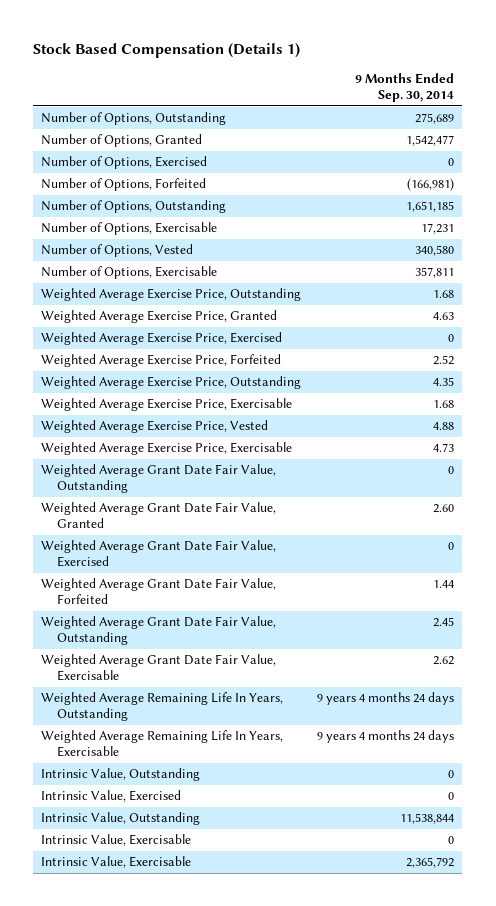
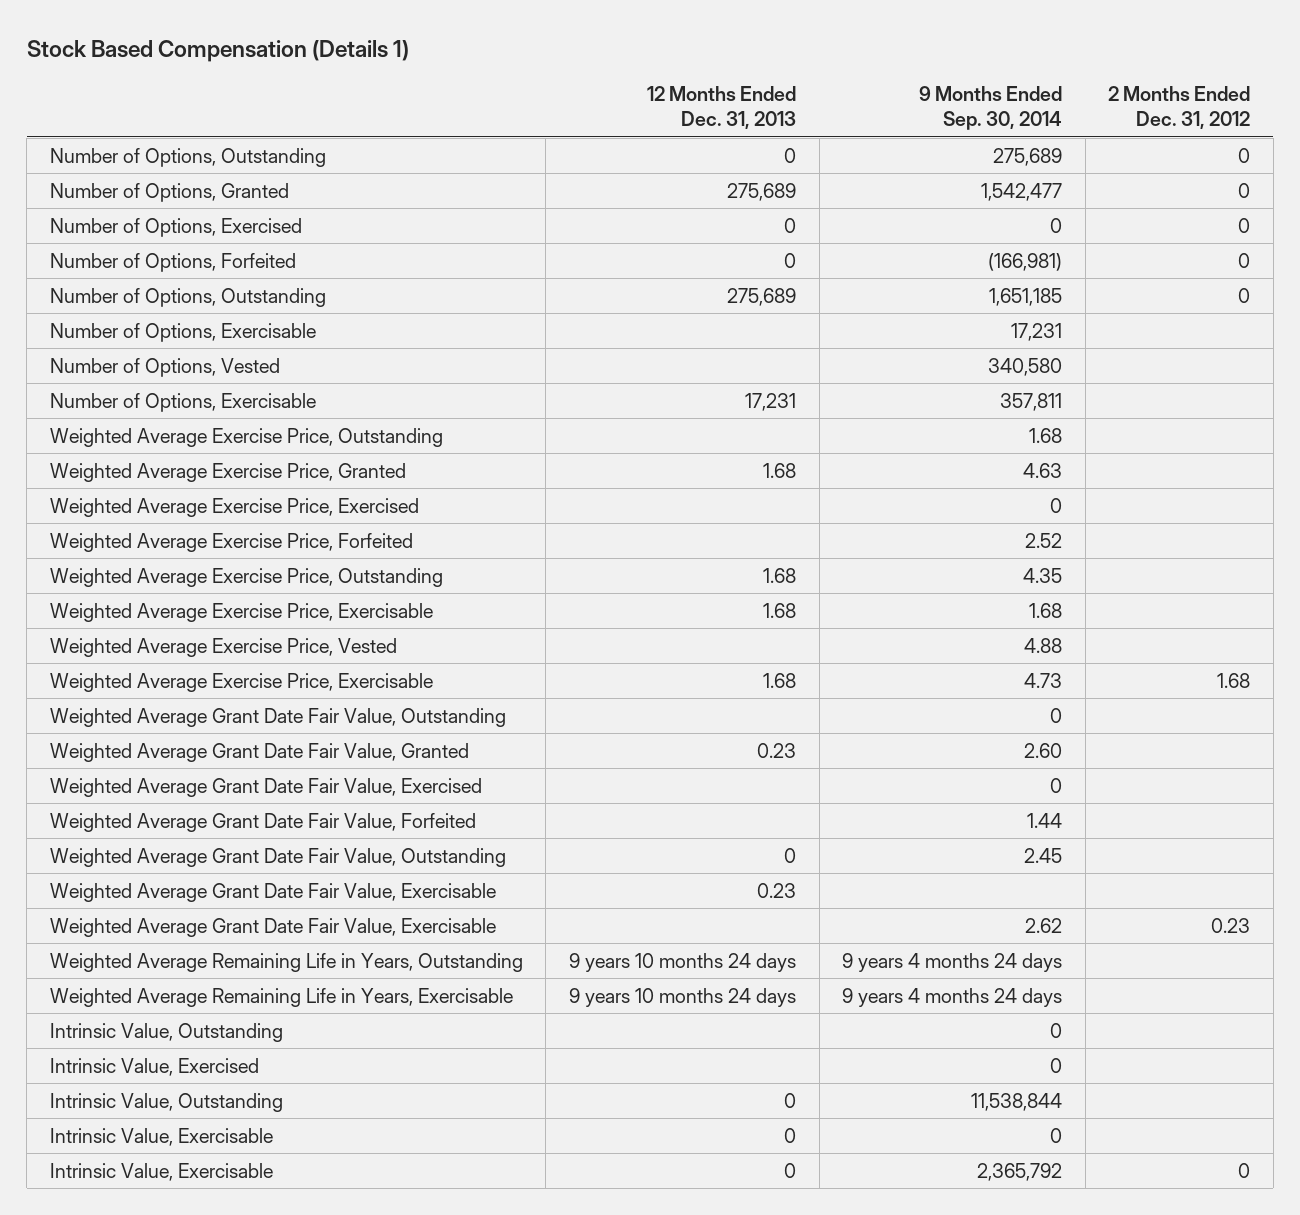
- | 9 Months Ended Sep. 30, 2014
+ | 12 Months Ended Dec. 31, 2013 | 9 Months Ended Sep. 30, 2014 | 2 Months Ended Dec. 31, 2012
+ Weighted Average Grant Date Fair Value, Exercisable | 0.23 | |
- Weighted Average Remaining Life In Years, Outstanding | 9 years 4 months 24 days
- Weighted Average Remaining Life In Years, Exercisable | 9 years 4 months 24 days
+ Weighted Average Remaining Life in Years, Outstanding | 9 years 10 months 24 days | 9 years 4 months 24 days |
+ Weighted Average Remaining Life in Years, Exercisable | 9 years 10 months 24 days | 9 years 4 months 24 days |

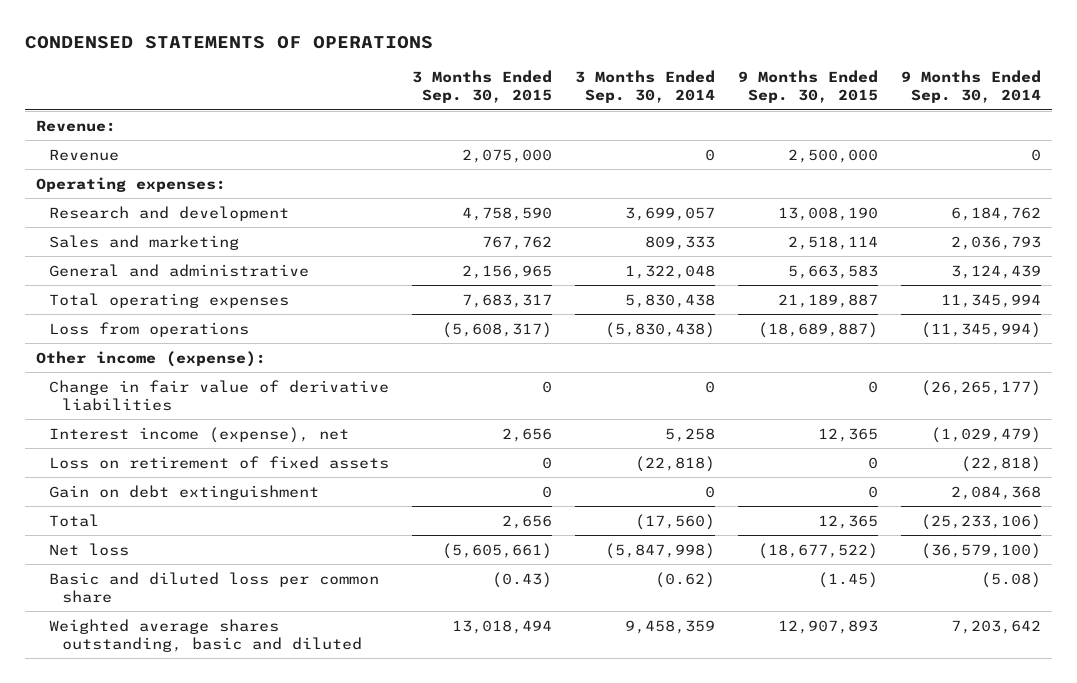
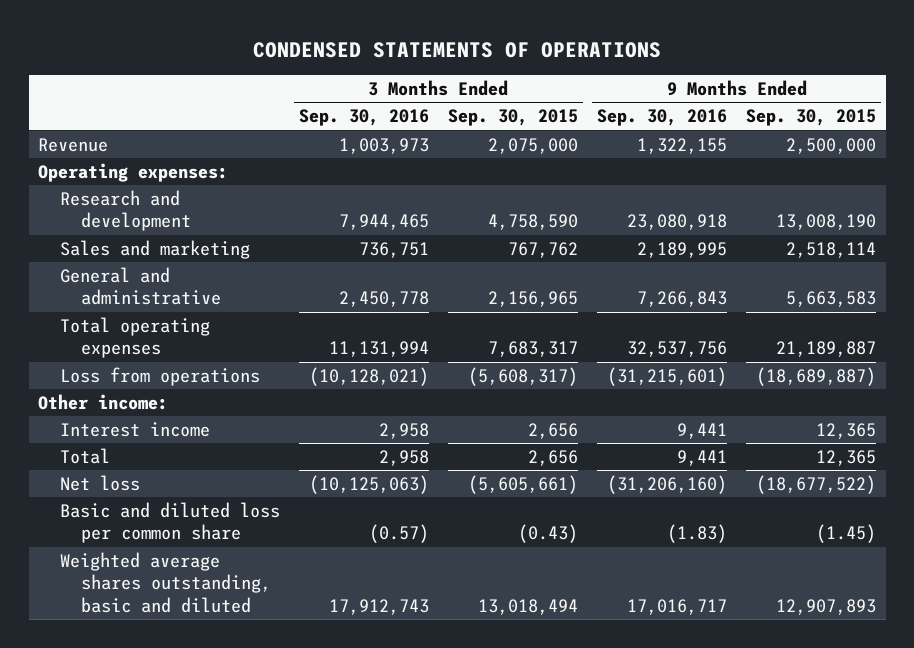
- | 3 Months Ended Sep. 30, 2015 | 3 Months Ended Sep. 30, 2014 | 9 Months Ended Sep. 30, 2015 | 9 Months Ended Sep. 30, 2014
+ | 3 Months Ended Sep. 30, 2016 | 3 Months Ended Sep. 30, 2015 | 9 Months Ended Sep. 30, 2016 | 9 Months Ended Sep. 30, 2015
- Revenue:
- Other income (expense):
- Change in fair value of derivative liabilities | 0 | 0 | 0 | (26,265,177)
- Interest income (expense), net | 2,656 | 5,258 | 12,365 | (1,029,479)
- Loss on retirement of fixed assets | 0 | (22,818) | 0 | (22,818)
- Gain on debt extinguishment | 0 | 0 | 0 | 2,084,368
+ Other income:
+ Interest income | 2,958 | 2,656 | 9,441 | 12,365

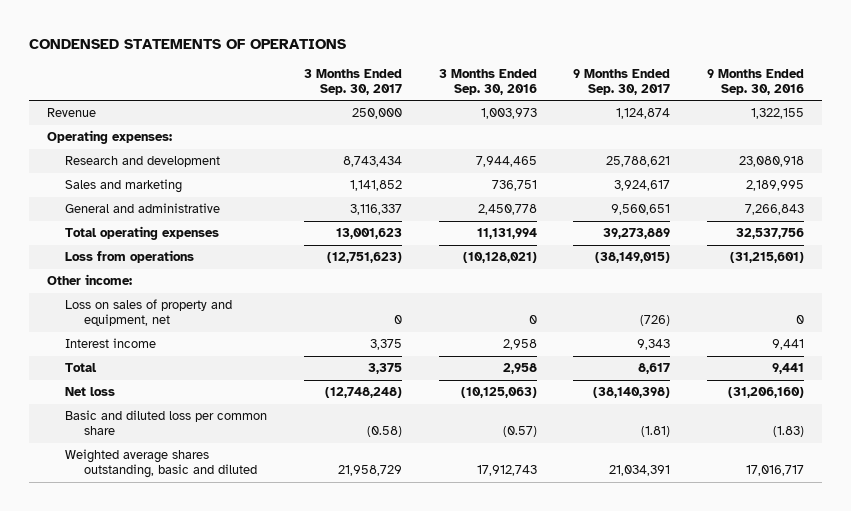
- | 3 Months Ended Sep. 30, 2016 | 3 Months Ended Sep. 30, 2015 | 9 Months Ended Sep. 30, 2016 | 9 Months Ended Sep. 30, 2015
+ | 3 Months Ended Sep. 30, 2017 | 3 Months Ended Sep. 30, 2016 | 9 Months Ended Sep. 30, 2017 | 9 Months Ended Sep. 30, 2016
+ Loss on sales of property and equipment, net | 0 | 0 | (726) | 0

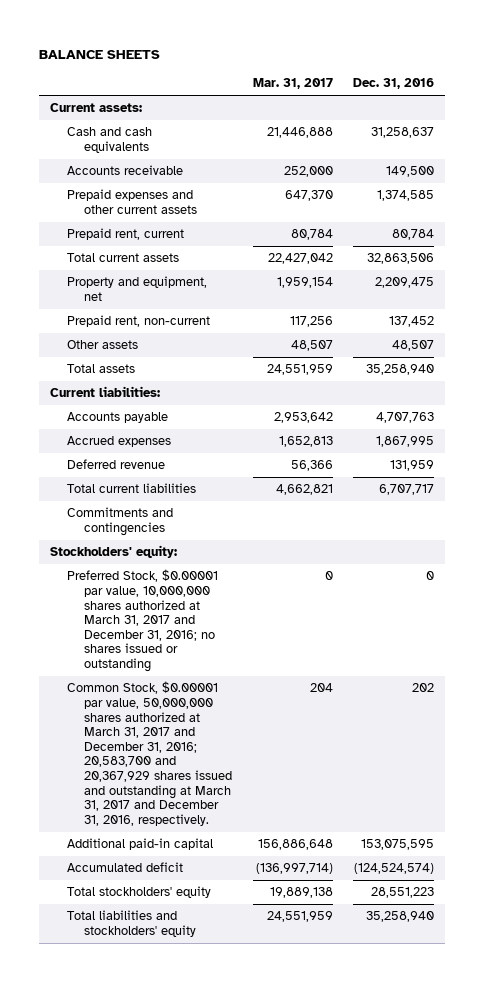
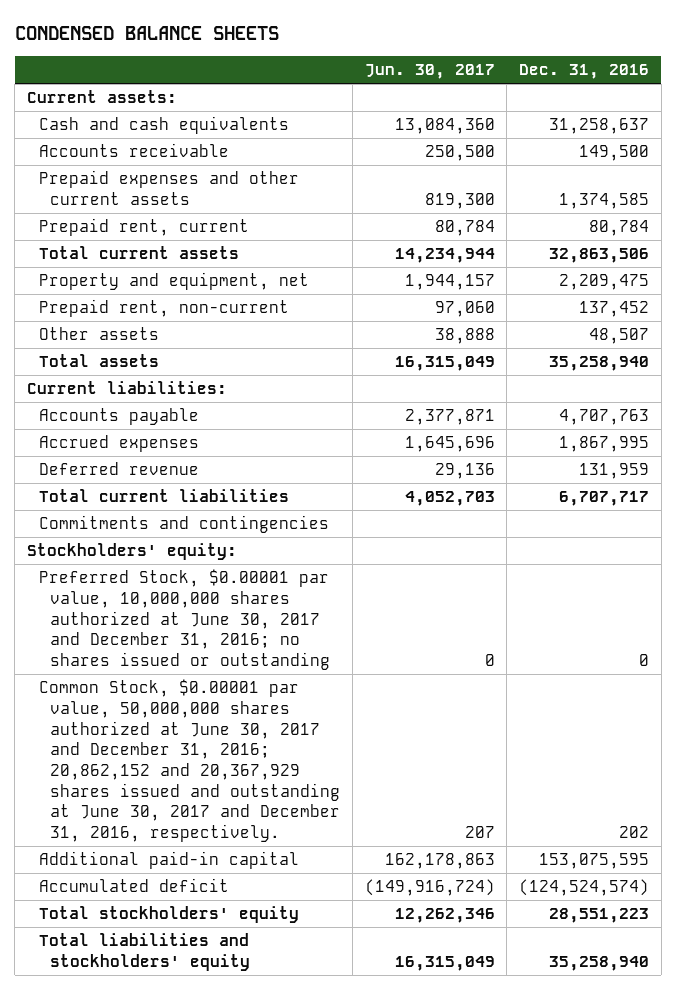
- BALANCE SHEETS
+ CONDENSED BALANCE SHEETS
- | Mar. 31, 2017 | Dec. 31, 2016
+ | Jun. 30, 2017 | Dec. 31, 2016
- Preferred Stock, $0.00001 par value, 10,000,000 shares authorized at March 31, 2017 and December 31, 2016; no shares issued or outstanding | 0 | 0
- Common Stock, $0.00001 par value, 50,000,000 shares authorized at March 31, 2017 and December 31, 2016; 20,583,700 and 20,367,929 shares issued and outstanding at March 31, 2017 and December 31, 2016, respectively. | 204 | 202
+ Preferred Stock, $0.00001 par value, 10,000,000 shares authorized at June 30, 2017 and December 31, 2016; no shares issued or outstanding | 0 | 0
+ Common Stock, $0.00001 par value, 50,000,000 shares authorized at June 30, 2017 and December 31, 2016; 20,862,152 and 20,367,929 shares issued and outstanding at June 30, 2017 and December 31, 2016, respectively. | 207 | 202

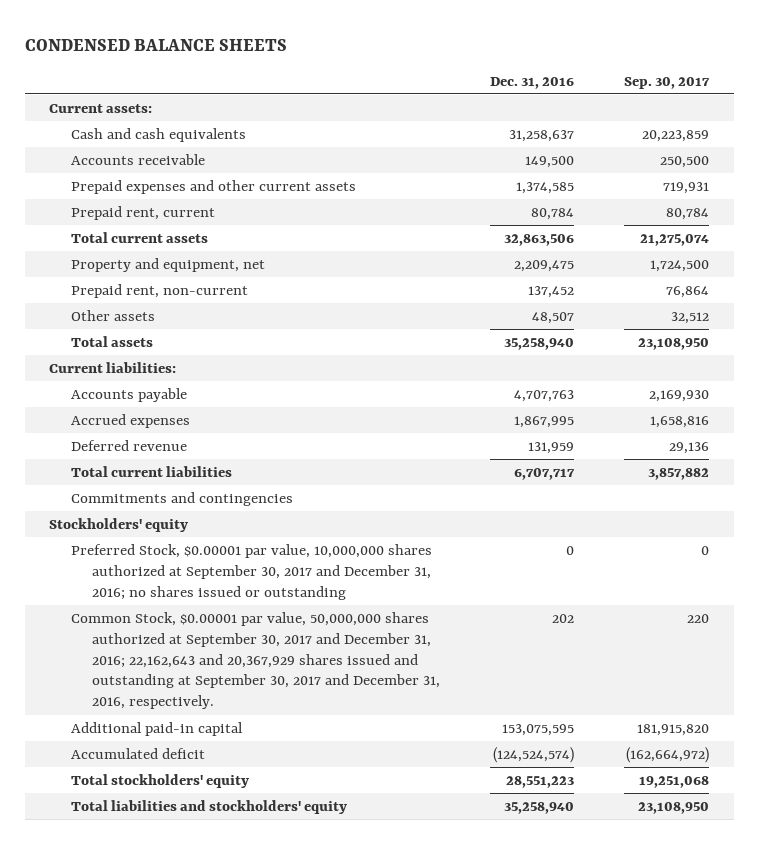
- | Jun. 30, 2017 | Dec. 31, 2016
+ | Dec. 31, 2016 | Sep. 30, 2017
- Stockholders' equity:
- Preferred Stock, $0.00001 par value, 10,000,000 shares authorized at June 30, 2017 and December 31, 2016; no shares issued or outstanding | 0 | 0
- Common Stock, $0.00001 par value, 50,000,000 shares authorized at June 30, 2017 and December 31, 2016; 20,862,152 and 20,367,929 shares issued and outstanding at June 30, 2017 and December 31, 2016, respectively. | 207 | 202
+ Stockholders' equity
+ Preferred Stock, $0.00001 par value, 10,000,000 shares authorized at September 30, 2017 and December 31, 2016; no shares issued or outstanding | 0 | 0
+ Common Stock, $0.00001 par value, 50,000,000 shares authorized at September 30, 2017 and December 31, 2016; 22,162,643 and 20,367,929 shares issued and outstanding at September 30, 2017 and December 31, 2016, respectively. | 202 | 220

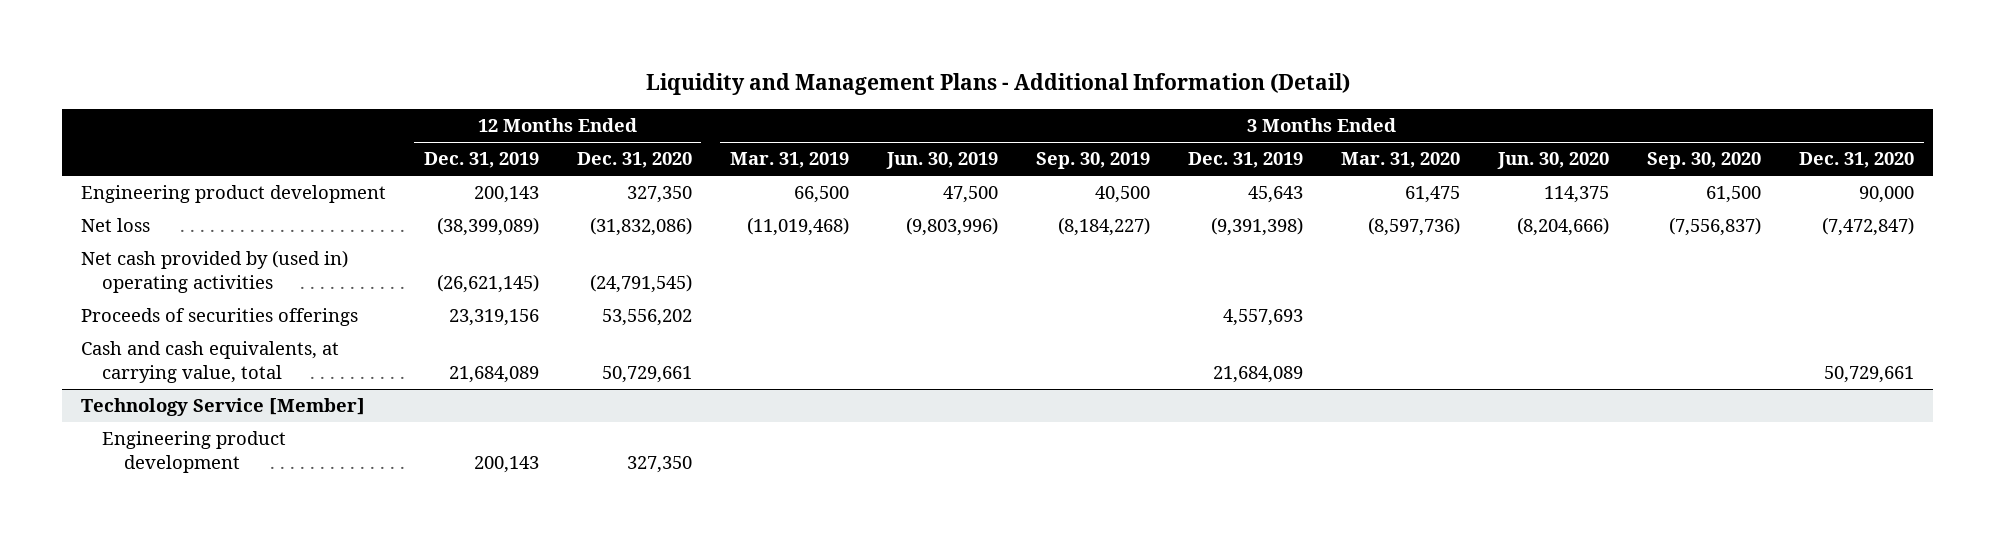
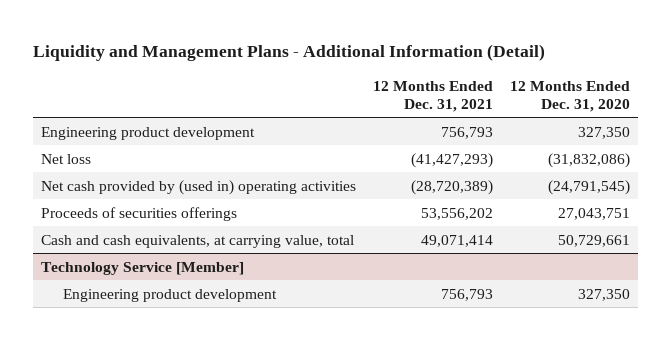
- | 12 Months Ended Dec. 31, 2019 | 12 Months Ended Dec. 31, 2020 | 3 Months Ended Mar. 31, 2019 | 3 Months Ended Jun. 30, 2019 | 3 Months Ended Sep. 30, 2019 | 3 Months Ended Dec. 31, 2019 | 3 Months Ended Mar. 31, 2020 | 3 Months Ended Jun. 30, 2020 | 3 Months Ended Sep. 30, 2020 | 3 Months Ended Dec. 31, 2020
+ | 12 Months Ended Dec. 31, 2021 | 12 Months Ended Dec. 31, 2020
- Proceeds of securities offerings | 23,319,156 | 53,556,202 | | | | 4,557,693 | | | |
+ Proceeds of securities offerings | 53,556,202 | 27,043,751

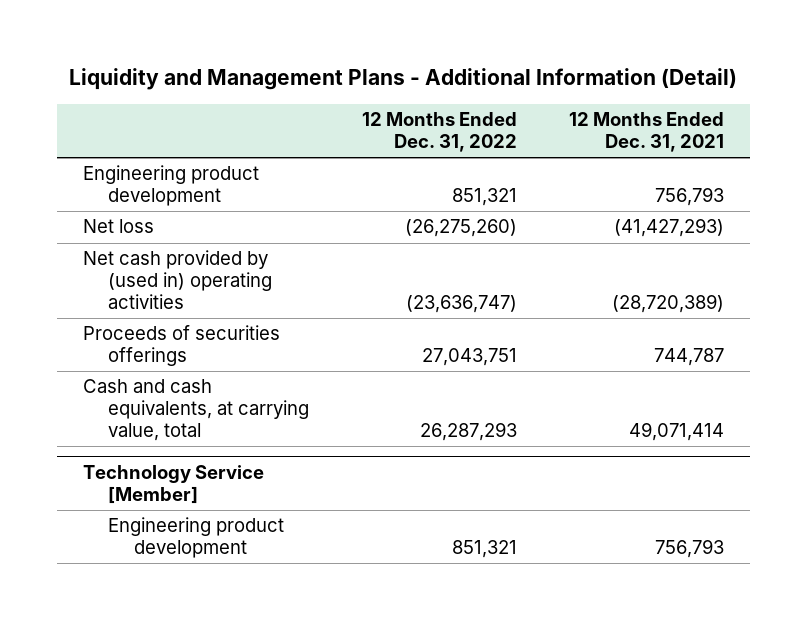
- | 12 Months Ended Dec. 31, 2021 | 12 Months Ended Dec. 31, 2020
+ | 12 Months Ended Dec. 31, 2022 | 12 Months Ended Dec. 31, 2021
- Proceeds of securities offerings | 53,556,202 | 27,043,751
+ Proceeds of securities offerings | 27,043,751 | 744,787

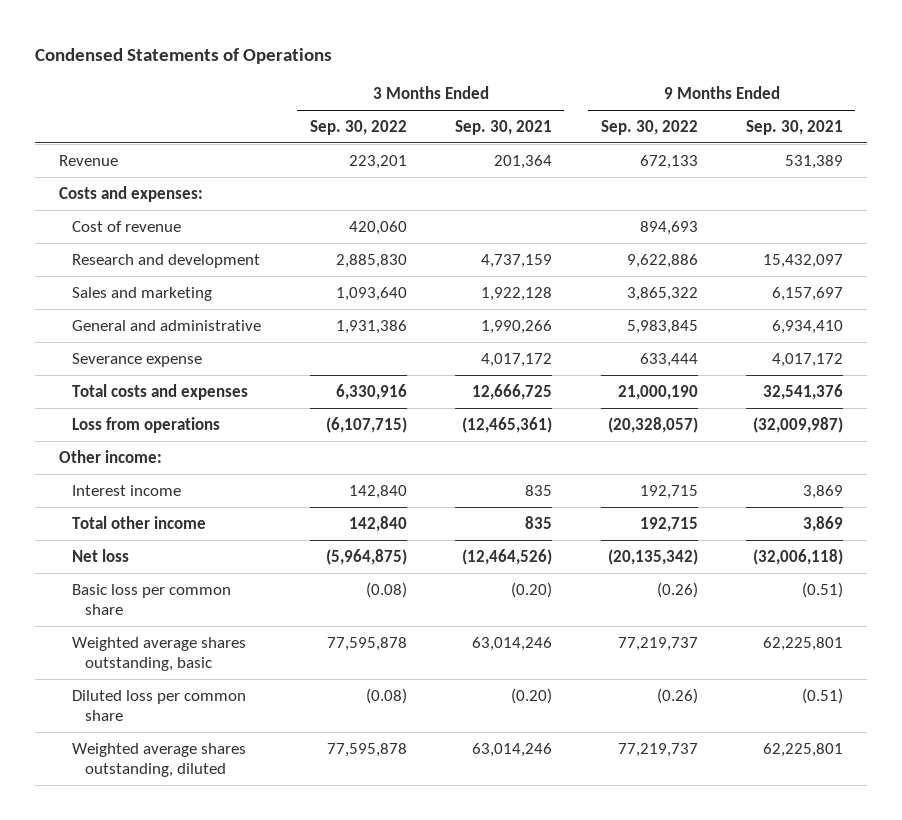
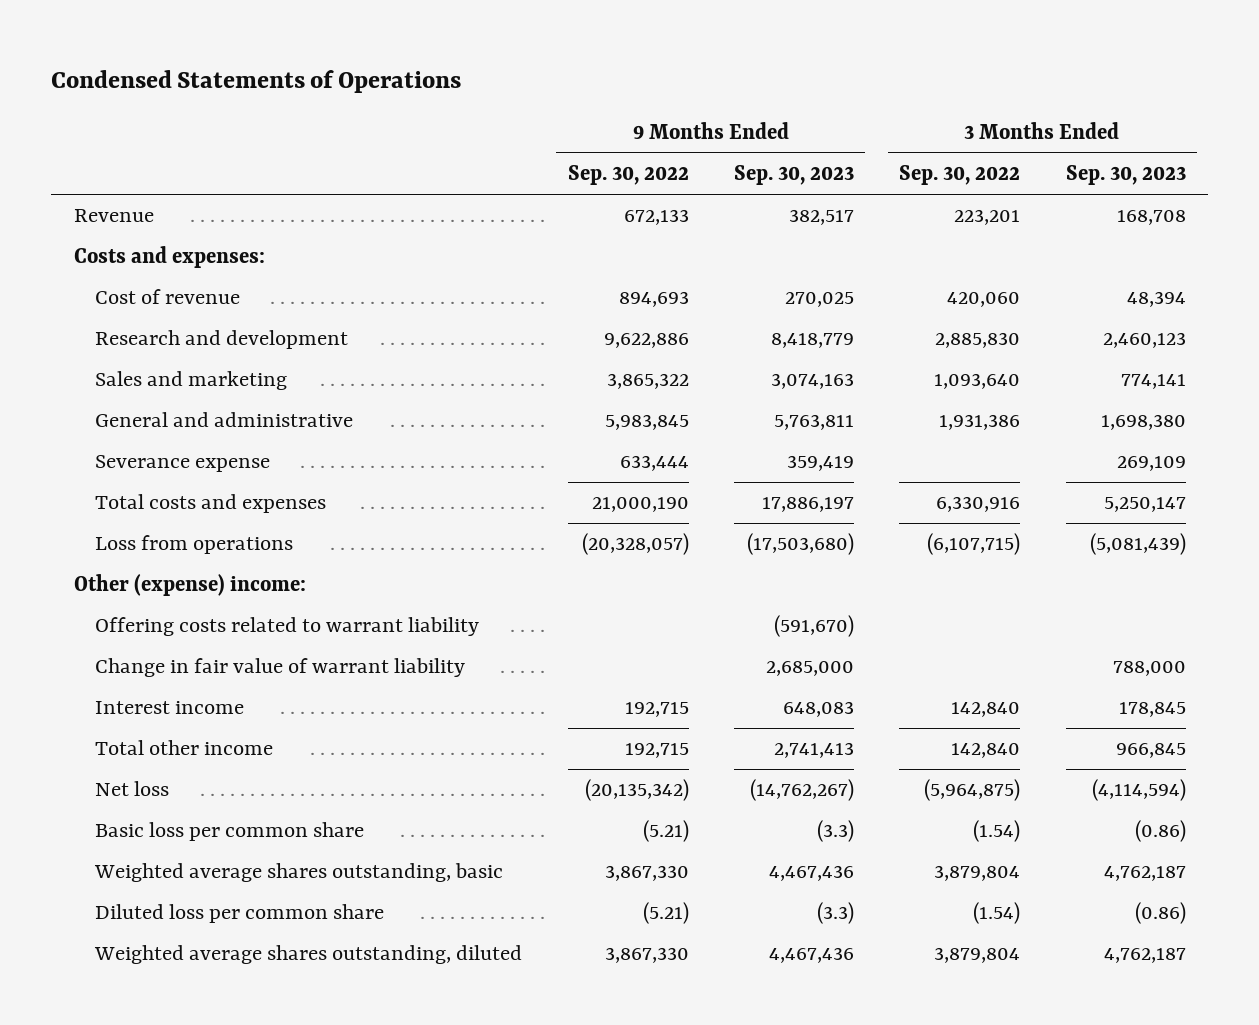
- | 3 Months Ended Sep. 30, 2022 | 3 Months Ended Sep. 30, 2021 | 9 Months Ended Sep. 30, 2022 | 9 Months Ended Sep. 30, 2021
+ | 9 Months Ended Sep. 30, 2022 | 9 Months Ended Sep. 30, 2023 | 3 Months Ended Sep. 30, 2022 | 3 Months Ended Sep. 30, 2023
- Other income:
+ Other (expense) income:
+ Offering costs related to warrant liability | | (591,670) | |
+ Change in fair value of warrant liability | | 2,685,000 | | 788,000
- Basic loss per common share | (0.08) | (0.20) | (0.26) | (0.51)
- Weighted average shares outstanding, basic | 77,595,878 | 63,014,246 | 77,219,737 | 62,225,801
- Diluted loss per common share | (0.08) | (0.20) | (0.26) | (0.51)
- Weighted average shares outstanding, diluted | 77,595,878 | 63,014,246 | 77,219,737 | 62,225,801
+ Basic loss per common share | (5.21) | (3.3) | (1.54) | (0.86)
+ Weighted average shares outstanding, basic | 3,867,330 | 4,467,436 | 3,879,804 | 4,762,187
+ Diluted loss per common share | (5.21) | (3.3) | (1.54) | (0.86)
+ Weighted average shares outstanding, diluted | 3,867,330 | 4,467,436 | 3,879,804 | 4,762,187

